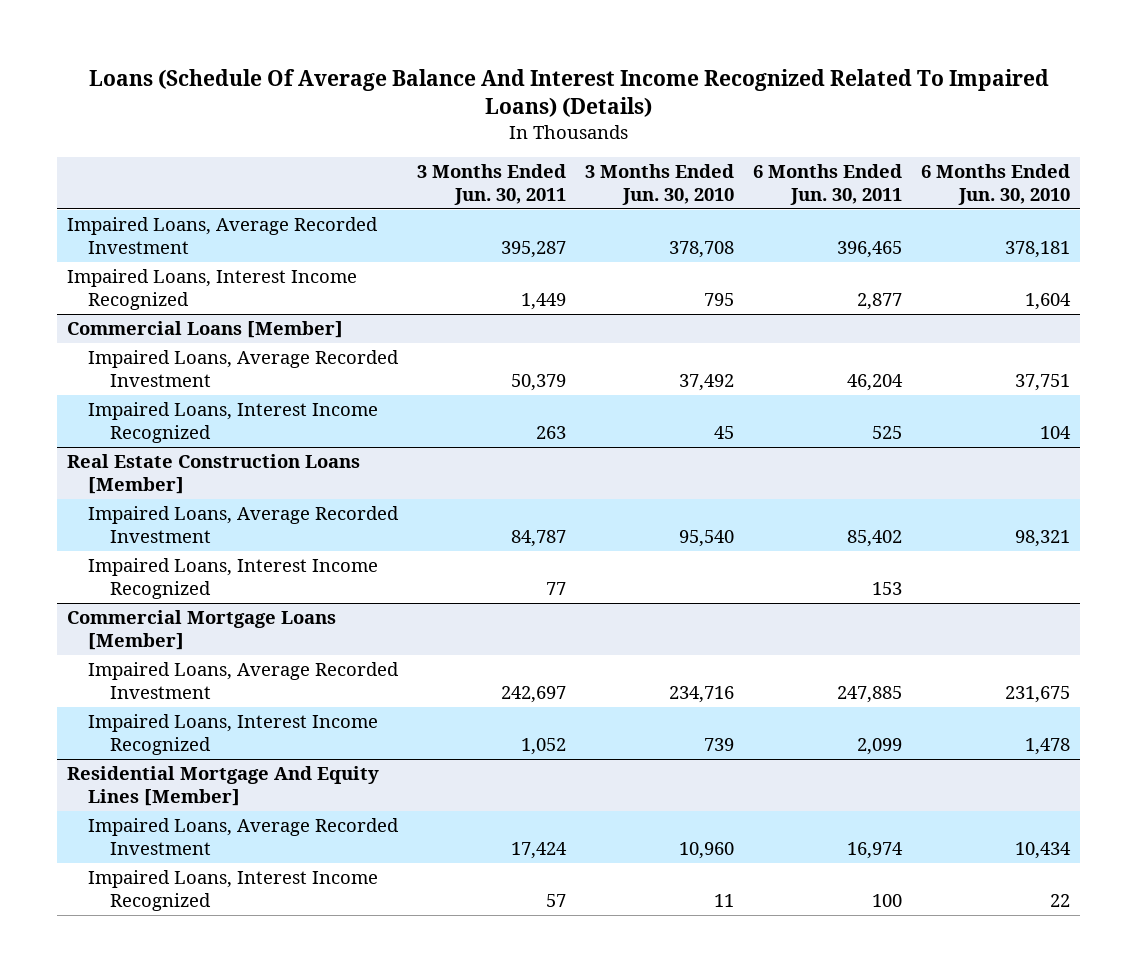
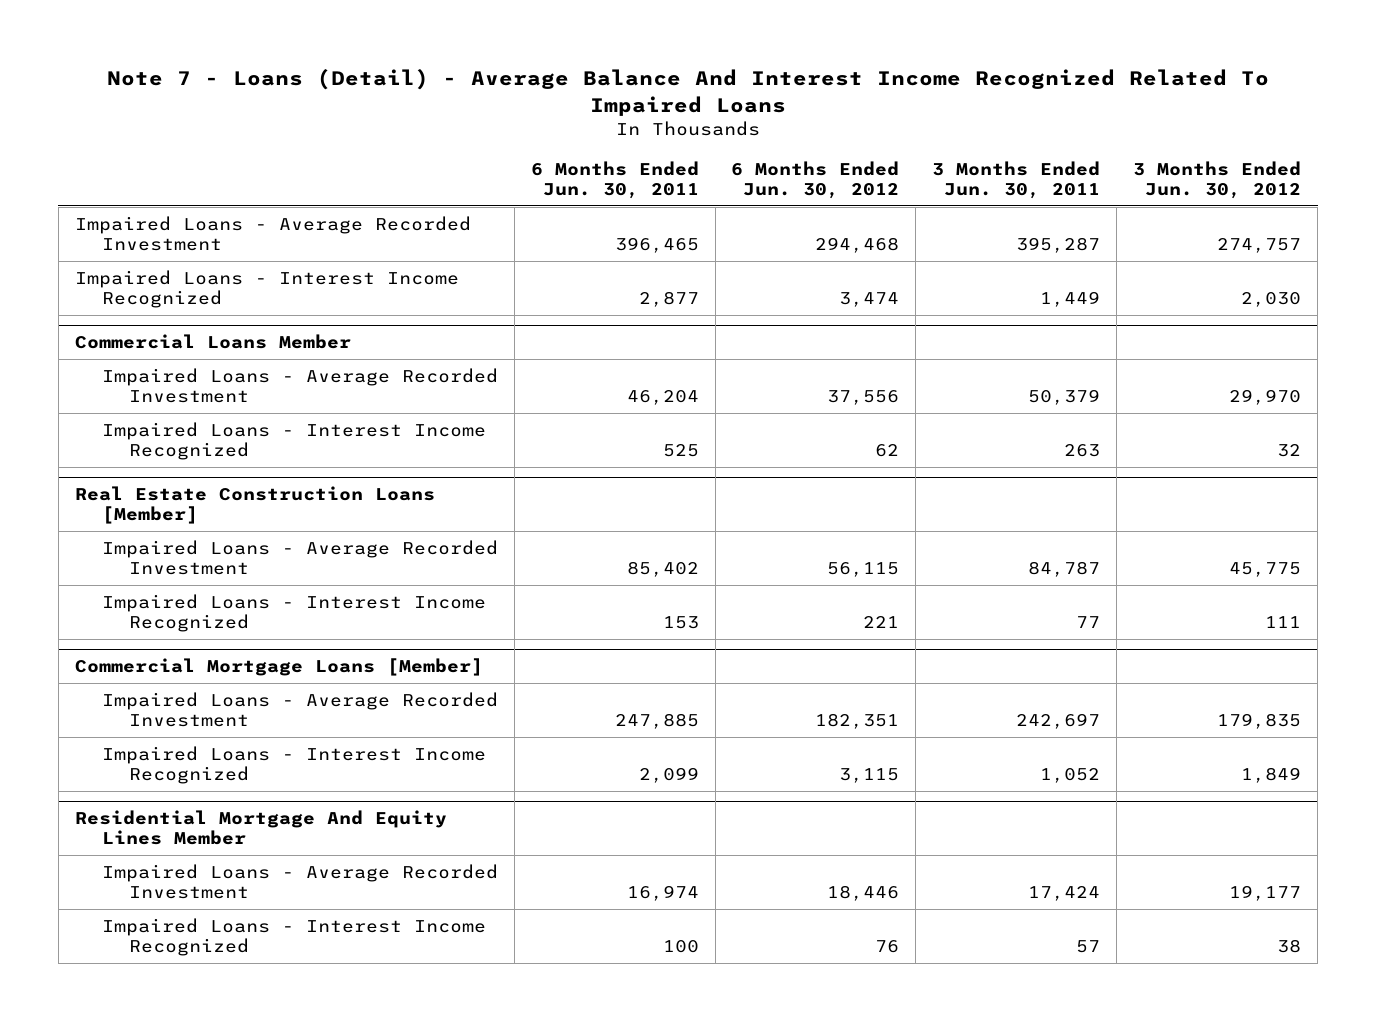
- Loans (Schedule Of Average Balance And Interest Income Recognized Related To Impaired Loans) (Details)
+ Note 7 - Loans (Detail) - Average Balance And Interest Income Recognized Related To Impaired Loans
- | 3 Months Ended Jun. 30, 2011 | 3 Months Ended Jun. 30, 2010 | 6 Months Ended Jun. 30, 2011 | 6 Months Ended Jun. 30, 2010
+ | 6 Months Ended Jun. 30, 2011 | 6 Months Ended Jun. 30, 2012 | 3 Months Ended Jun. 30, 2011 | 3 Months Ended Jun. 30, 2012
- Impaired Loans, Average Recorded Investment | 395,287 | 378,708 | 396,465 | 378,181
- Impaired Loans, Interest Income Recognized | 1,449 | 795 | 2,877 | 1,604
- Commercial Loans [Member]
- Impaired Loans, Average Recorded Investment | 50,379 | 37,492 | 46,204 | 37,751
- Impaired Loans, Interest Income Recognized | 263 | 45 | 525 | 104
+ Impaired Loans - Average Recorded Investment | 396,465 | 294,468 | 395,287 | 274,757
+ Impaired Loans - Interest Income Recognized | 2,877 | 3,474 | 1,449 | 2,030
+ Commercial Loans Member
+ Impaired Loans - Average Recorded Investment | 46,204 | 37,556 | 50,379 | 29,970
+ Impaired Loans - Interest Income Recognized | 525 | 62 | 263 | 32
@ Real Estate Construction Loans [Member]
- Impaired Loans, Average Recorded Investment | 84,787 | 95,540 | 85,402 | 98,321
- Impaired Loans, Interest Income Recognized | 77 | | 153 |
+ Impaired Loans - Average Recorded Investment | 85,402 | 56,115 | 84,787 | 45,775
+ Impaired Loans - Interest Income Recognized | 153 | 221 | 77 | 111
@ Commercial Mortgage Loans [Member]
- Impaired Loans, Average Recorded Investment | 242,697 | 234,716 | 247,885 | 231,675
- Impaired Loans, Interest Income Recognized | 1,052 | 739 | 2,099 | 1,478
- Residential Mortgage And Equity Lines [Member]
- Impaired Loans, Average Recorded Investment | 17,424 | 10,960 | 16,974 | 10,434
- Impaired Loans, Interest Income Recognized | 57 | 11 | 100 | 22
@ Commercial Mortgage Loans [Member]
+ Impaired Loans - Average Recorded Investment | 247,885 | 182,351 | 242,697 | 179,835
+ Impaired Loans - Interest Income Recognized | 2,099 | 3,115 | 1,052 | 1,849
+ Residential Mortgage And Equity Lines Member
+ Impaired Loans - Average Recorded Investment | 16,974 | 18,446 | 17,424 | 19,177
+ Impaired Loans - Interest Income Recognized | 100 | 76 | 57 | 38

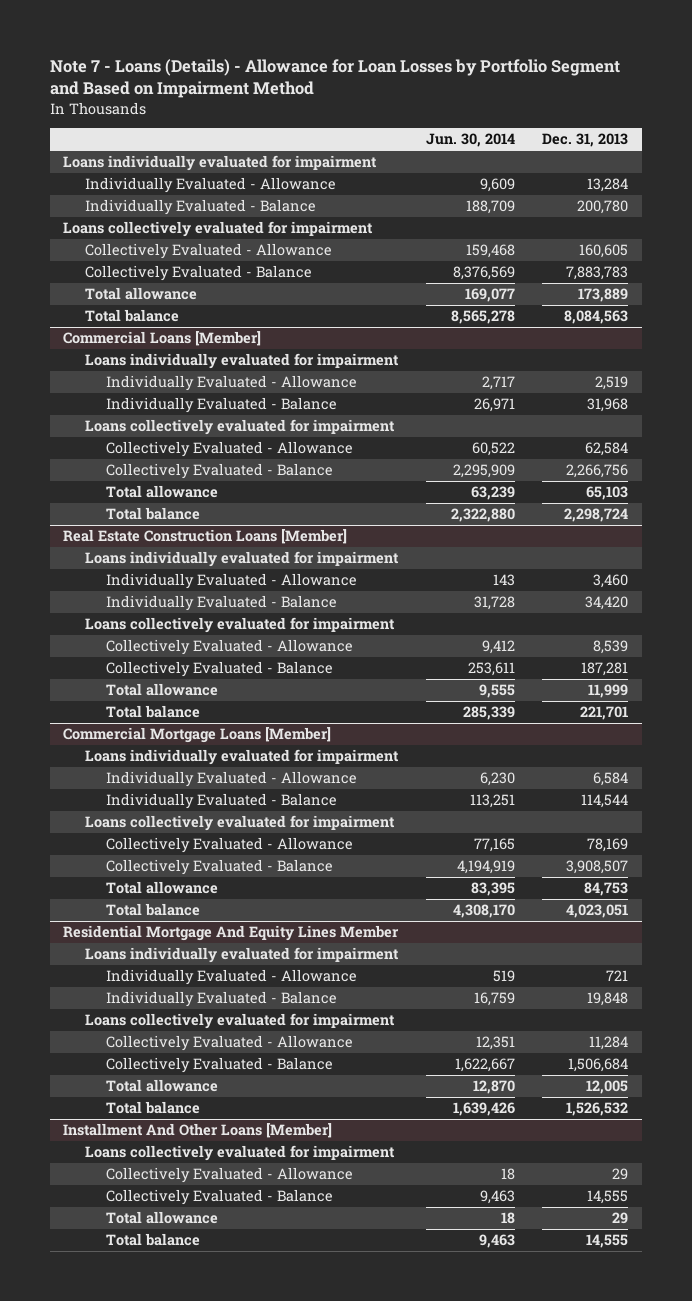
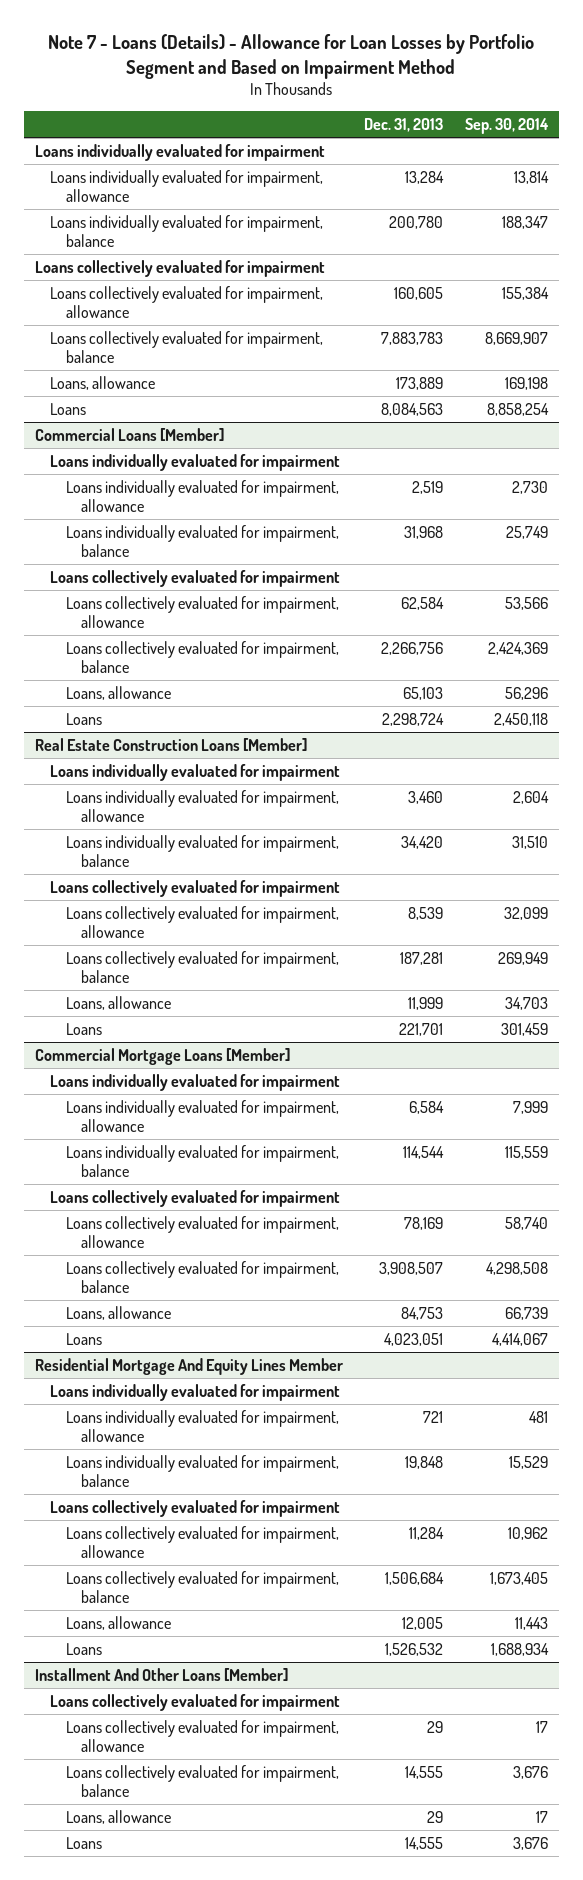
- | Jun. 30, 2014 | Dec. 31, 2013
+ | Dec. 31, 2013 | Sep. 30, 2014
- Individually Evaluated - Allowance | 9,609 | 13,284
- Individually Evaluated - Balance | 188,709 | 200,780
+ Loans individually evaluated for impairment, allowance | 13,284 | 13,814
+ Loans individually evaluated for impairment, balance | 200,780 | 188,347
- Collectively Evaluated - Allowance | 159,468 | 160,605
- Collectively Evaluated - Balance | 8,376,569 | 7,883,783
- Total allowance | 169,077 | 173,889
- Total balance | 8,565,278 | 8,084,563
+ Loans collectively evaluated for impairment, allowance | 160,605 | 155,384
+ Loans collectively evaluated for impairment, balance | 7,883,783 | 8,669,907
+ Loans, allowance | 173,889 | 169,198
+ Loans | 8,084,563 | 8,858,254
@ Commercial Loans [Member]
- Individually Evaluated - Allowance | 2,717 | 2,519
- Individually Evaluated - Balance | 26,971 | 31,968
+ Loans individually evaluated for impairment, allowance | 2,519 | 2,730
+ Loans individually evaluated for impairment, balance | 31,968 | 25,749
- Collectively Evaluated - Allowance | 60,522 | 62,584
- Collectively Evaluated - Balance | 2,295,909 | 2,266,756
- Total allowance | 63,239 | 65,103
- Total balance | 2,322,880 | 2,298,724
+ Loans collectively evaluated for impairment, allowance | 62,584 | 53,566
+ Loans collectively evaluated for impairment, balance | 2,266,756 | 2,424,369
+ Loans, allowance | 65,103 | 56,296
+ Loans | 2,298,724 | 2,450,118
@ Real Estate Construction Loans [Member]
- Individually Evaluated - Allowance | 143 | 3,460
- Individually Evaluated - Balance | 31,728 | 34,420
+ Loans individually evaluated for impairment, allowance | 3,460 | 2,604
+ Loans individually evaluated for impairment, balance | 34,420 | 31,510
- Collectively Evaluated - Allowance | 9,412 | 8,539
- Collectively Evaluated - Balance | 253,611 | 187,281
- Total allowance | 9,555 | 11,999
- Total balance | 285,339 | 221,701
+ Loans collectively evaluated for impairment, allowance | 8,539 | 32,099
+ Loans collectively evaluated for impairment, balance | 187,281 | 269,949
+ Loans, allowance | 11,999 | 34,703
+ Loans | 221,701 | 301,459
@ Commercial Mortgage Loans [Member]
- Individually Evaluated - Allowance | 6,230 | 6,584
- Individually Evaluated - Balance | 113,251 | 114,544
+ Loans individually evaluated for impairment, allowance | 6,584 | 7,999
+ Loans individually evaluated for impairment, balance | 114,544 | 115,559
- Collectively Evaluated - Allowance | 77,165 | 78,169
- Collectively Evaluated - Balance | 4,194,919 | 3,908,507
- Total allowance | 83,395 | 84,753
- Total balance | 4,308,170 | 4,023,051
+ Loans collectively evaluated for impairment, allowance | 78,169 | 58,740
+ Loans collectively evaluated for impairment, balance | 3,908,507 | 4,298,508
+ Loans, allowance | 84,753 | 66,739
+ Loans | 4,023,051 | 4,414,067
@ Residential Mortgage And Equity Lines Member
- Individually Evaluated - Allowance | 519 | 721
- Individually Evaluated - Balance | 16,759 | 19,848
+ Loans individually evaluated for impairment, allowance | 721 | 481
+ Loans individually evaluated for impairment, balance | 19,848 | 15,529
- Collectively Evaluated - Allowance | 12,351 | 11,284
- Collectively Evaluated - Balance | 1,622,667 | 1,506,684
- Total allowance | 12,870 | 12,005
- Total balance | 1,639,426 | 1,526,532
+ Loans collectively evaluated for impairment, allowance | 11,284 | 10,962
+ Loans collectively evaluated for impairment, balance | 1,506,684 | 1,673,405
+ Loans, allowance | 12,005 | 11,443
+ Loans | 1,526,532 | 1,688,934
@ Installment And Other Loans [Member]
- Collectively Evaluated - Allowance | 18 | 29
- Collectively Evaluated - Balance | 9,463 | 14,555
- Total allowance | 18 | 29
- Total balance | 9,463 | 14,555
+ Loans collectively evaluated for impairment, allowance | 29 | 17
+ Loans collectively evaluated for impairment, balance | 14,555 | 3,676
+ Loans, allowance | 29 | 17
+ Loans | 14,555 | 3,676

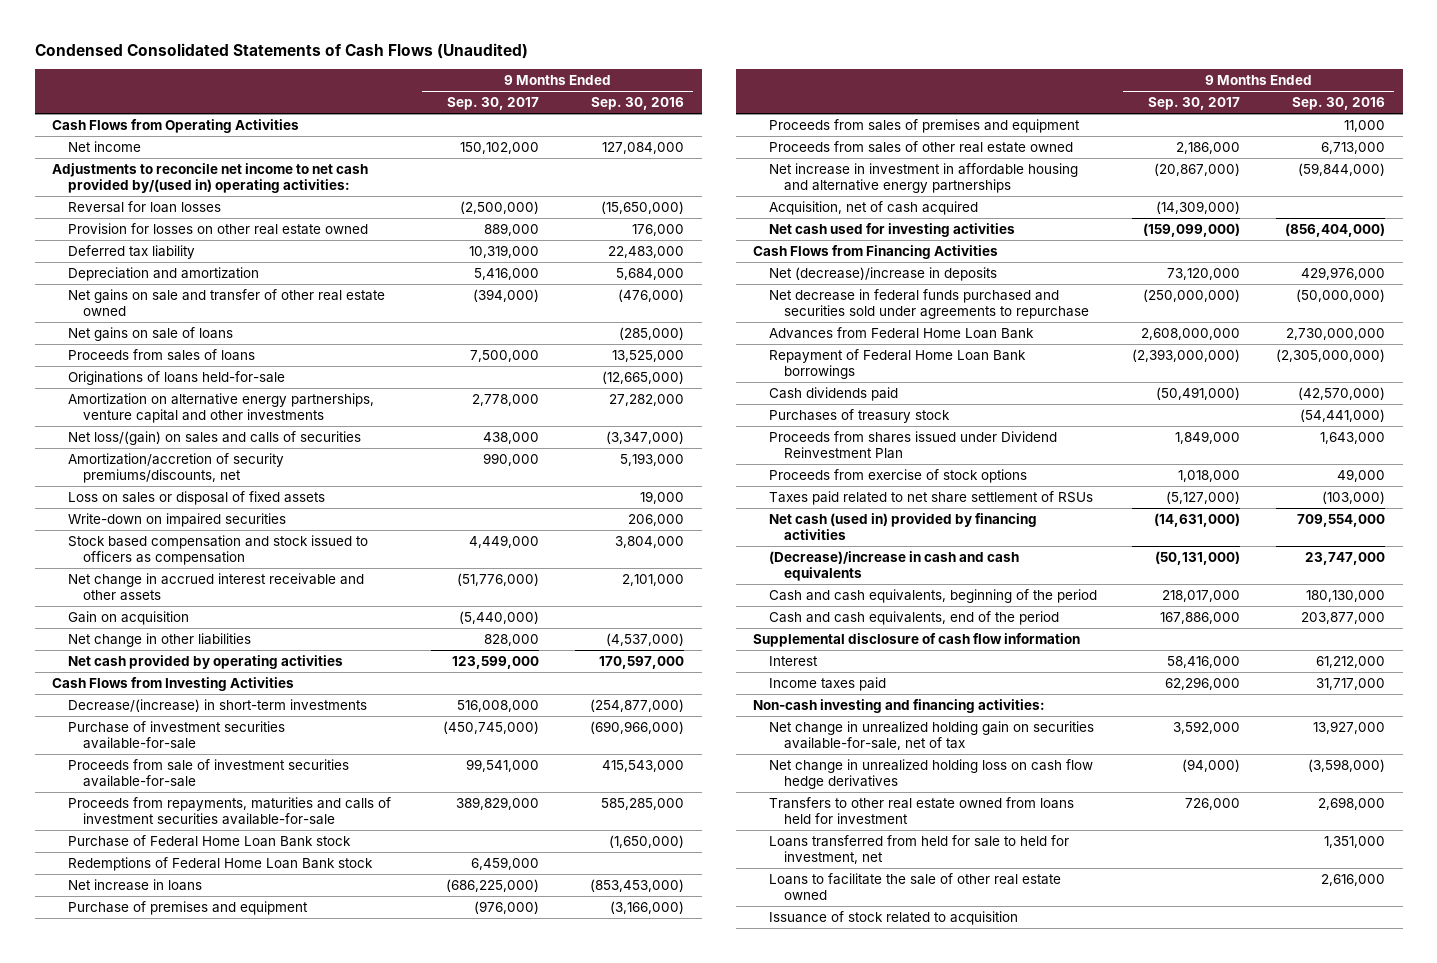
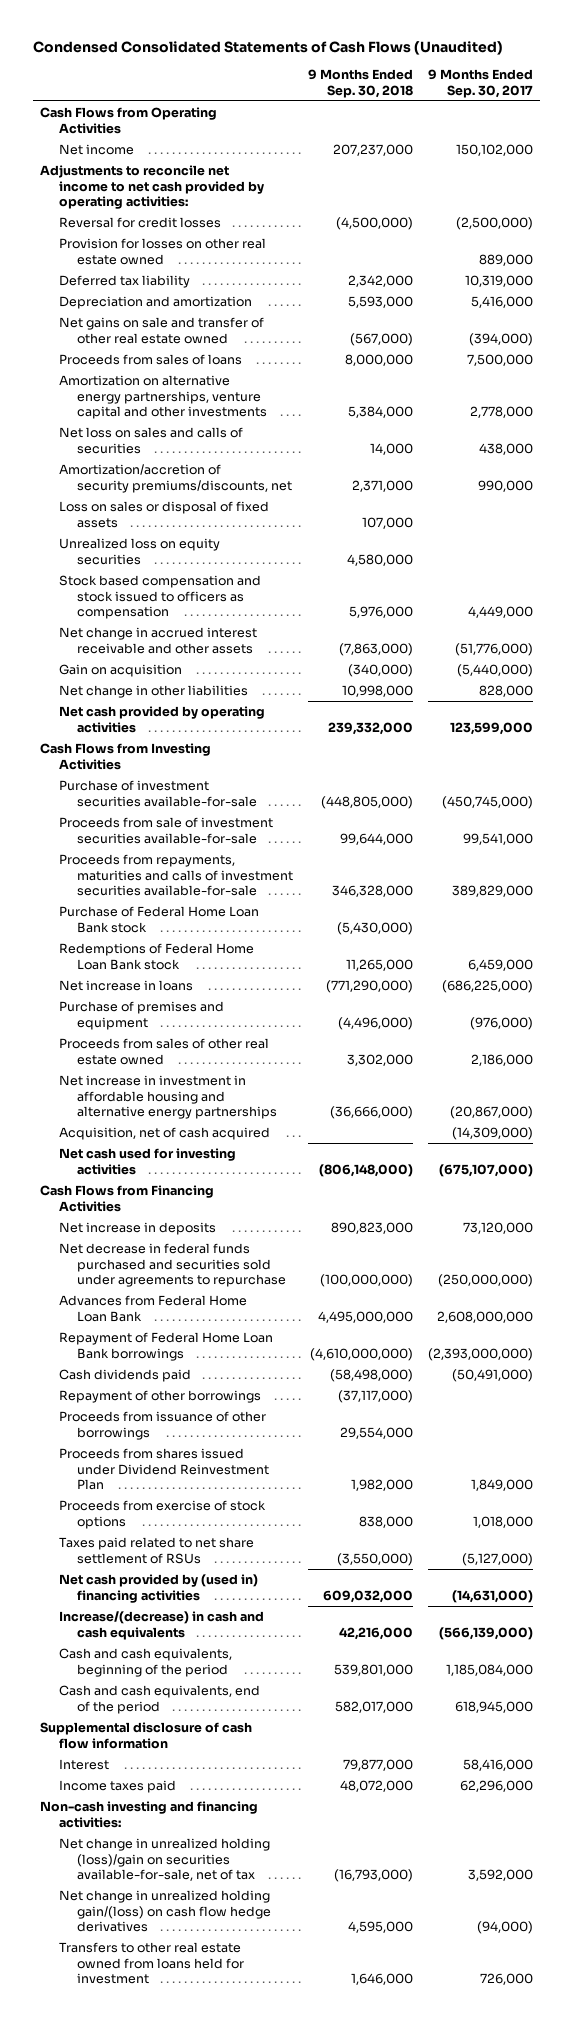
- | 9 Months Ended Sep. 30, 2017 | 9 Months Ended Sep. 30, 2016
+ | 9 Months Ended Sep. 30, 2018 | 9 Months Ended Sep. 30, 2017
- Adjustments to reconcile net income to net cash provided by/(used in) operating activities:
- Reversal for loan losses | (2,500,000) | (15,650,000)
+ Adjustments to reconcile net income to net cash provided by operating activities:
+ Reversal for credit losses | (4,500,000) | (2,500,000)
- Net gains on sale of loans | | (285,000)
- Originations of loans held-for-sale | | (12,665,000)
- Net loss/(gain) on sales and calls of securities | 438,000 | (3,347,000)
+ Net loss on sales and calls of securities | 14,000 | 438,000
- Write-down on impaired securities | | 206,000
+ Unrealized loss on equity securities | 4,580,000 |
- Decrease/(increase) in short-term investments | 516,008,000 | (254,877,000)
- Proceeds from sales of premises and equipment | | 11,000
- Net cash used for investing activities | (159,099,000) | (856,404,000)
+ Net cash used for investing activities | (806,148,000) | (675,107,000)
- Net (decrease)/increase in deposits | 73,120,000 | 429,976,000
+ Net increase in deposits | 890,823,000 | 73,120,000
- Purchases of treasury stock | | (54,441,000)
+ Repayment of other borrowings | (37,117,000) |
+ Proceeds from issuance of other borrowings | 29,554,000 |
- Net cash (used in) provided by financing activities | (14,631,000) | 709,554,000
- (Decrease)/increase in cash and cash equivalents | (50,131,000) | 23,747,000
- Cash and cash equivalents, beginning of the period | 218,017,000 | 180,130,000
- Cash and cash equivalents, end of the period | 167,886,000 | 203,877,000
+ Net cash provided by (used in) financing activities | 609,032,000 | (14,631,000)
+ Increase/(decrease) in cash and cash equivalents | 42,216,000 | (566,139,000)
+ Cash and cash equivalents, beginning of the period | 539,801,000 | 1,185,084,000
+ Cash and cash equivalents, end of the period | 582,017,000 | 618,945,000
- Net change in unrealized holding gain on securities available-for-sale, net of tax | 3,592,000 | 13,927,000
- Net change in unrealized holding loss on cash flow hedge derivatives | (94,000) | (3,598,000)
+ Net change in unrealized holding (loss)/gain on securities available-for-sale, net of tax | (16,793,000) | 3,592,000
+ Net change in unrealized holding gain/(loss) on cash flow hedge derivatives | 4,595,000 | (94,000)
- Loans transferred from held for sale to held for investment, net | | 1,351,000
- Loans to facilitate the sale of other real estate owned | | 2,616,000
- Issuance of stock related to acquisition

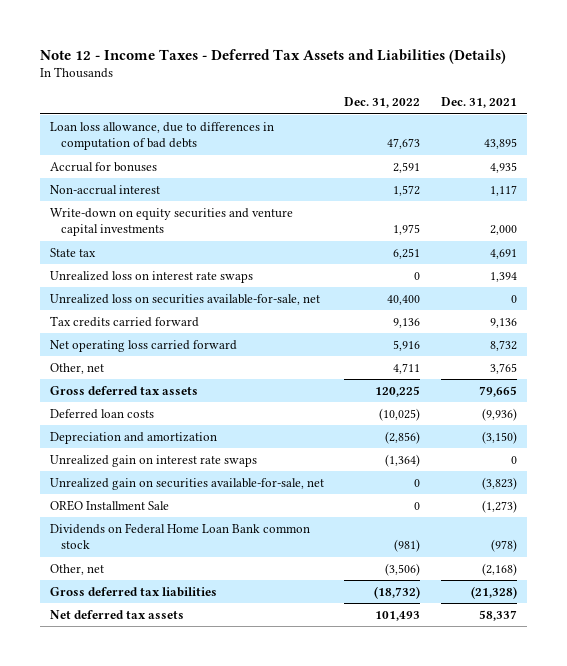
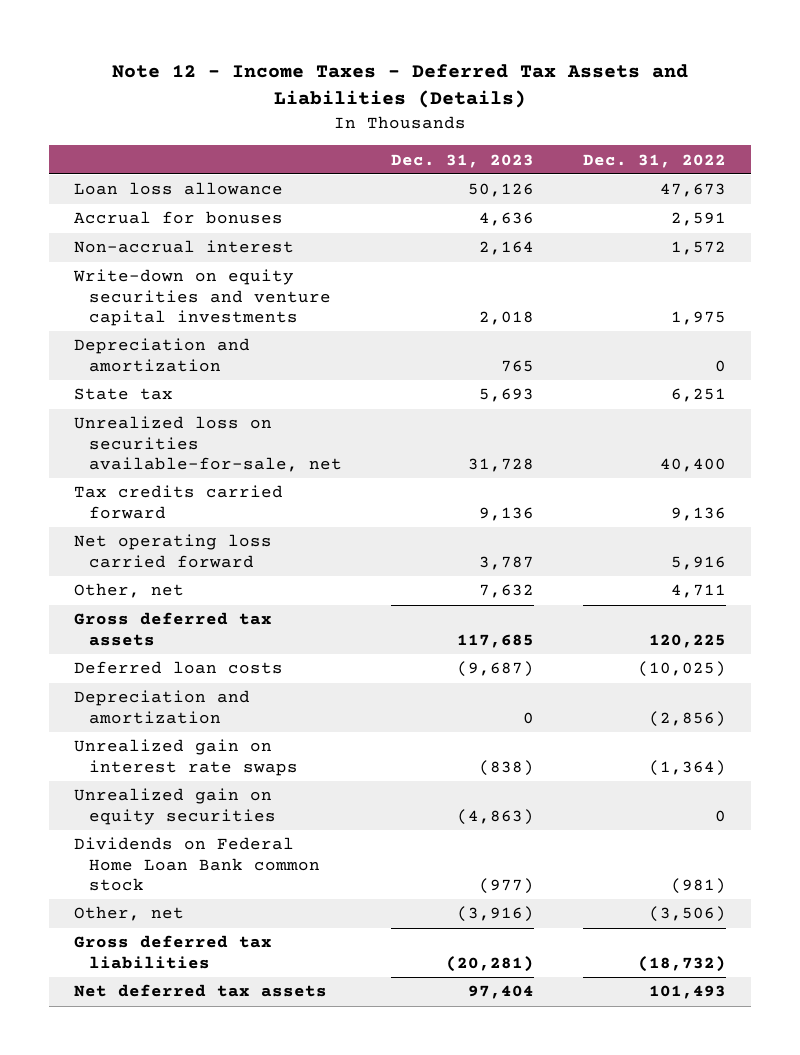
- | Dec. 31, 2022 | Dec. 31, 2021
+ | Dec. 31, 2023 | Dec. 31, 2022
- Loan loss allowance, due to differences in computation of bad debts | 47,673 | 43,895
+ Loan loss allowance | 50,126 | 47,673
+ Depreciation and amortization | 765 | 0
- Unrealized loss on interest rate swaps | 0 | 1,394
- Unrealized gain on securities available-for-sale, net | 0 | (3,823)
- OREO Installment Sale | 0 | (1,273)
+ Unrealized gain on equity securities | (4,863) | 0

